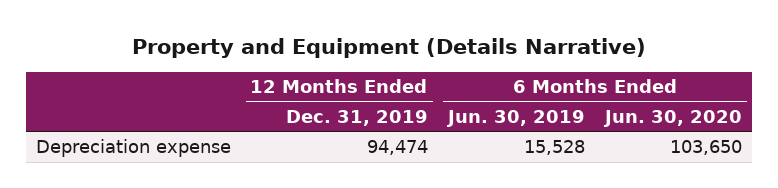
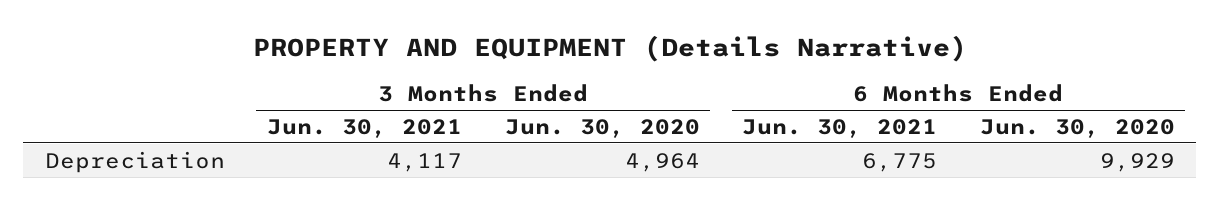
- Property and Equipment (Details Narrative)
+ PROPERTY AND EQUIPMENT (Details Narrative)
- | 12 Months Ended Dec. 31, 2019 | 6 Months Ended Jun. 30, 2019 | 6 Months Ended Jun. 30, 2020
+ | 3 Months Ended Jun. 30, 2021 | 3 Months Ended Jun. 30, 2020 | 6 Months Ended Jun. 30, 2021 | 6 Months Ended Jun. 30, 2020
- Depreciation expense | 94,474 | 15,528 | 103,650
+ Depreciation | 4,117 | 4,964 | 6,775 | 9,929

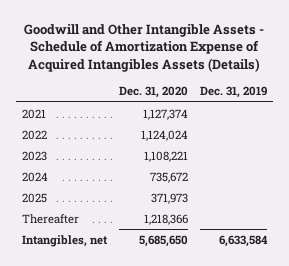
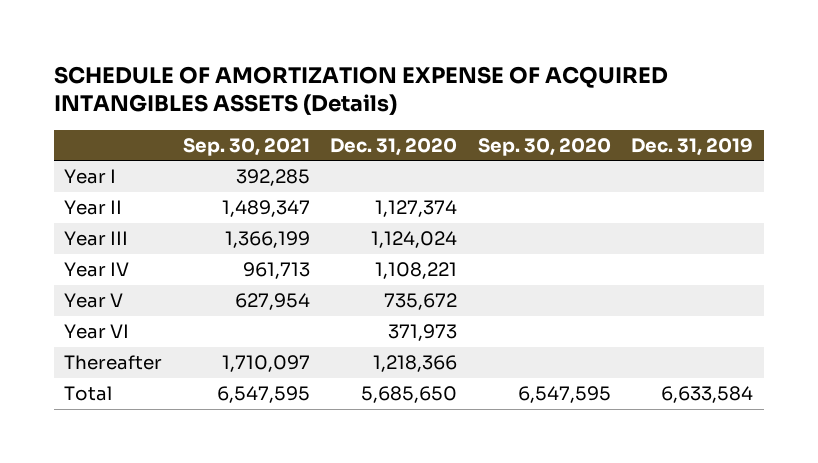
- Goodwill and Other Intangible Assets - Schedule of Amortization Expense of Acquired Intangibles Assets (Details)
+ SCHEDULE OF AMORTIZATION EXPENSE OF ACQUIRED INTANGIBLES ASSETS (Details)
- | Dec. 31, 2020 | Dec. 31, 2019
+ | Sep. 30, 2021 | Dec. 31, 2020 | Sep. 30, 2020 | Dec. 31, 2019
- 2021 | 1,127,374 |
- 2022 | 1,124,024 |
- 2023 | 1,108,221 |
- 2024 | 735,672 |
- 2025 | 371,973 |
+ Year I | 392,285 | | |
+ Year II | 1,489,347 | 1,127,374 | |
+ Year III | 1,366,199 | 1,124,024 | |
+ Year IV | 961,713 | 1,108,221 | |
+ Year V | 627,954 | 735,672 | |
+ Year VI | | 371,973 | |
- Intangibles, net | 5,685,650 | 6,633,584
+ Total | 6,547,595 | 5,685,650 | 6,547,595 | 6,633,584

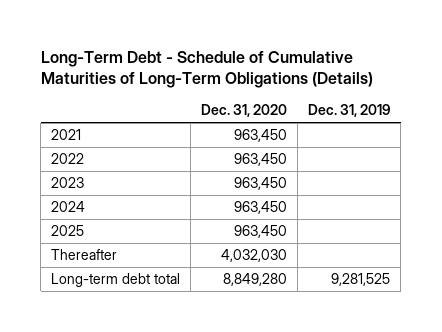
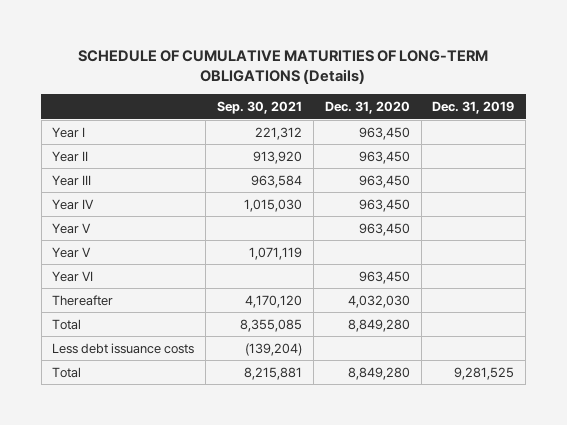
- Long-Term Debt - Schedule of Cumulative Maturities of Long-Term Obligations (Details)
+ SCHEDULE OF CUMULATIVE MATURITIES OF LONG-TERM OBLIGATIONS (Details)
- | Dec. 31, 2020 | Dec. 31, 2019
+ | Sep. 30, 2021 | Dec. 31, 2020 | Dec. 31, 2019
- 2021 | 963,450 |
- 2022 | 963,450 |
- 2023 | 963,450 |
- 2024 | 963,450 |
- 2025 | 963,450 |
+ Year I | 221,312 | 963,450 |
+ Year II | 913,920 | 963,450 |
+ Year III | 963,584 | 963,450 |
+ Year IV | 1,015,030 | 963,450 |
+ Year V | | 963,450 |
+ Year V | 1,071,119 | |
+ Year VI | | 963,450 |
- Long-term debt total | 8,849,280 | 9,281,525
+ Total | 8,355,085 | 8,849,280 |
+ Less debt issuance costs | (139,204) | |
+ Total | 8,215,881 | 8,849,280 | 9,281,525

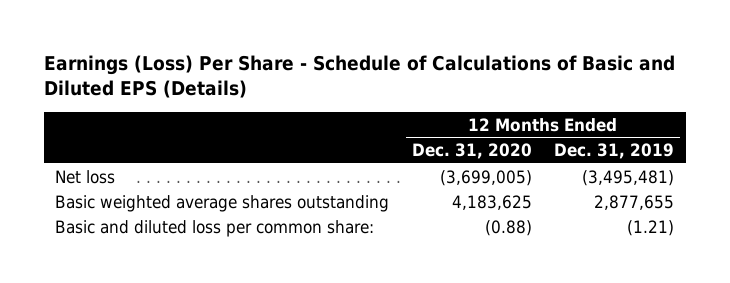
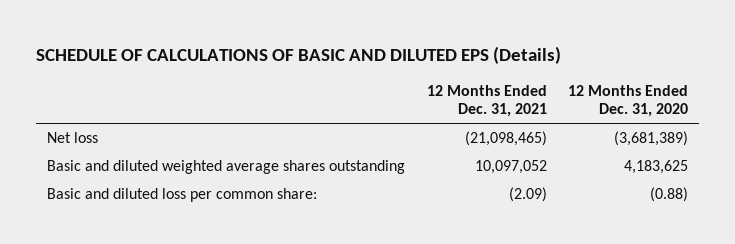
- Earnings (Loss) Per Share - Schedule of Calculations of Basic and Diluted EPS (Details)
+ SCHEDULE OF CALCULATIONS OF BASIC AND DILUTED EPS (Details)
- | 12 Months Ended Dec. 31, 2020 | 12 Months Ended Dec. 31, 2019
+ | 12 Months Ended Dec. 31, 2021 | 12 Months Ended Dec. 31, 2020
- Net loss | (3,699,005) | (3,495,481)
- Basic weighted average shares outstanding | 4,183,625 | 2,877,655
+ Net loss | (21,098,465) | (3,681,389)
+ Basic and diluted weighted average shares outstanding | 10,097,052 | 4,183,625

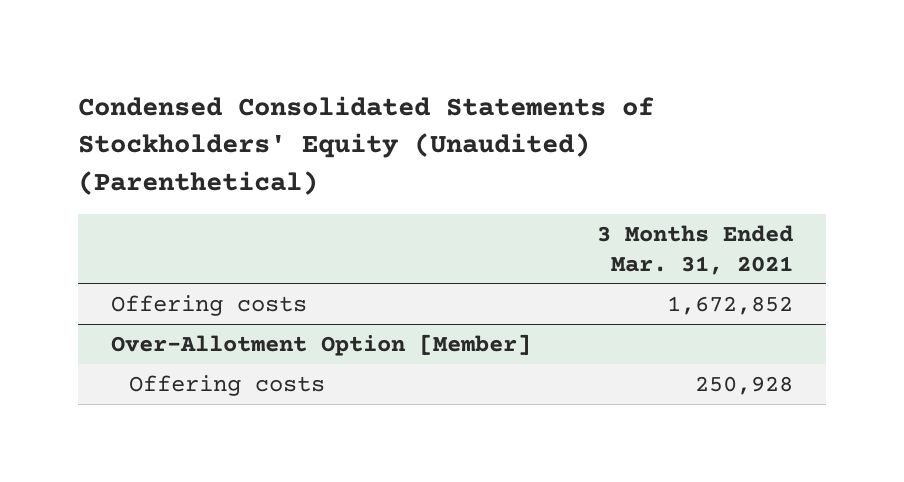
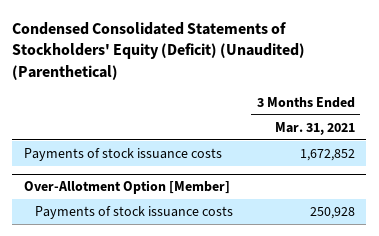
- Condensed Consolidated Statements of Stockholders' Equity (Unaudited) (Parenthetical)
+ Condensed Consolidated Statements of Stockholders' Equity (Deficit) (Unaudited) (Parenthetical)
- Offering costs | 1,672,852
+ Payments of stock issuance costs | 1,672,852
@ Over-Allotment Option [Member]
- Offering costs | 250,928
+ Payments of stock issuance costs | 250,928

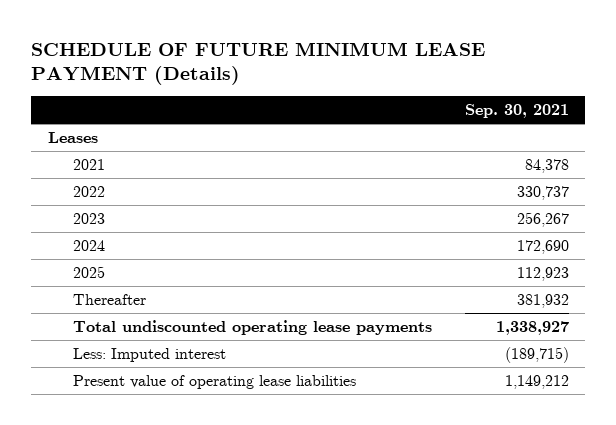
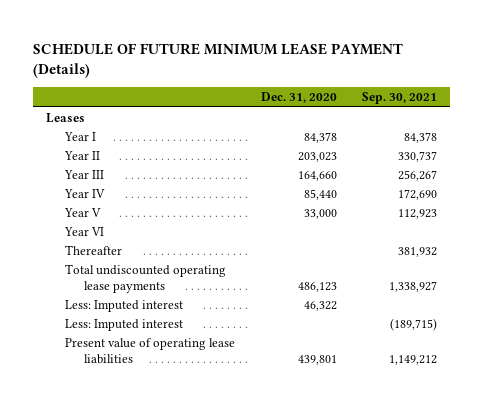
- | Sep. 30, 2021
+ | Dec. 31, 2020 | Sep. 30, 2021
- 2021 | 84,378
- 2022 | 330,737
- 2023 | 256,267
- 2024 | 172,690
- 2025 | 112,923
+ Year I | 84,378 | 84,378
+ Year II | 203,023 | 330,737
+ Year III | 164,660 | 256,267
+ Year IV | 85,440 | 172,690
+ Year V | 33,000 | 112,923
+ Year VI
+ Less: Imputed interest | 46,322 |

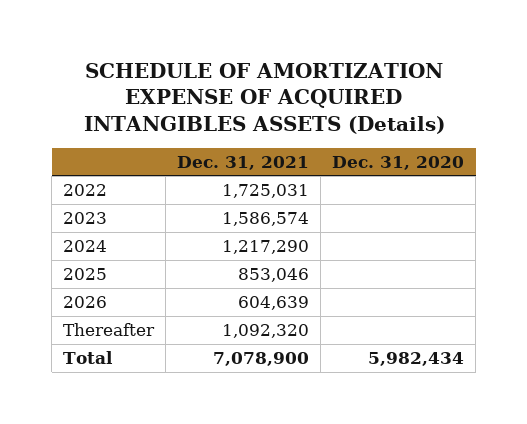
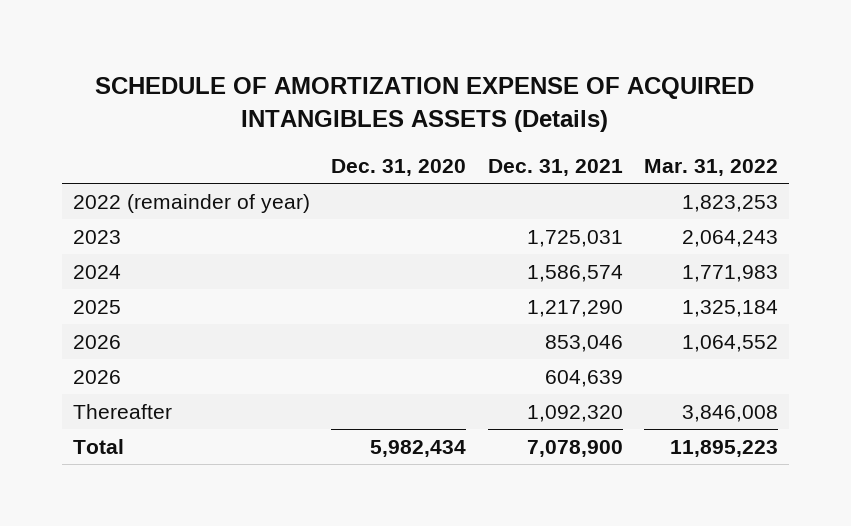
- | Dec. 31, 2021 | Dec. 31, 2020
+ | Dec. 31, 2020 | Dec. 31, 2021 | Mar. 31, 2022
- 2022 | 1,725,031 |
- 2023 | 1,586,574 |
- 2024 | 1,217,290 |
- 2025 | 853,046 |
+ 2022 (remainder of year) | | | 1,823,253
+ 2023 | | 1,725,031 | 2,064,243
+ 2024 | | 1,586,574 | 1,771,983
+ 2025 | | 1,217,290 | 1,325,184
+ 2026 | | 853,046 | 1,064,552

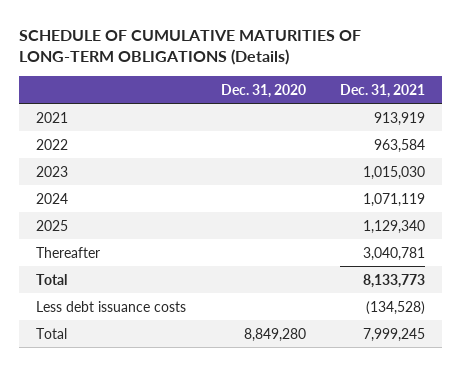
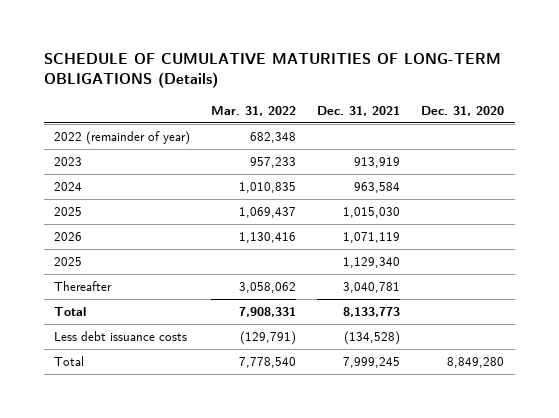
- | Dec. 31, 2020 | Dec. 31, 2021
+ | Mar. 31, 2022 | Dec. 31, 2021 | Dec. 31, 2020
- 2021 | | 913,919
- 2022 | | 963,584
- 2023 | | 1,015,030
- 2024 | | 1,071,119
+ 2022 (remainder of year) | 682,348 | |
+ 2023 | 957,233 | 913,919 |
+ 2024 | 1,010,835 | 963,584 |
+ 2025 | 1,069,437 | 1,015,030 |
+ 2026 | 1,130,416 | 1,071,119 |

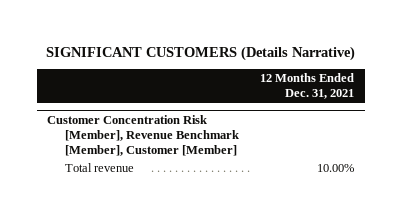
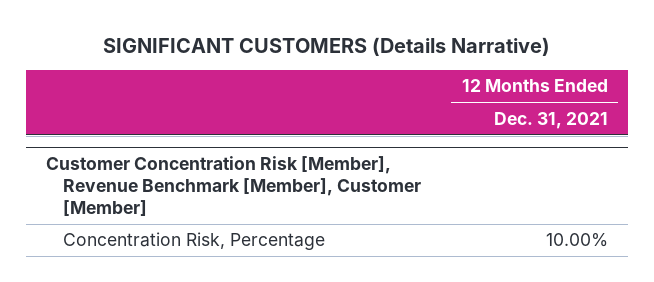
@ Customer Concentration Risk [Member], Revenue Benchmark [Member], Customer [Member]
- Total revenue | 10.00%
+ Concentration Risk, Percentage | 10.00%

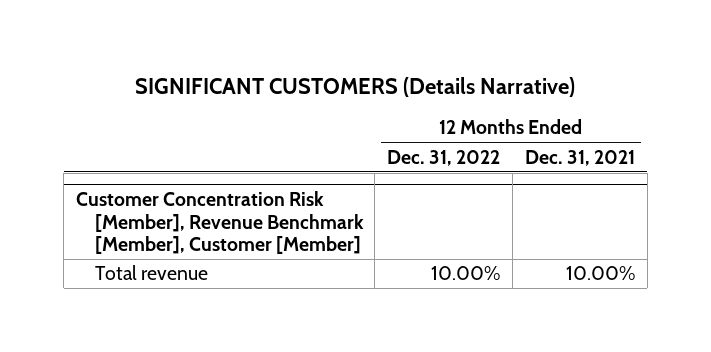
- | 12 Months Ended Dec. 31, 2021
+ | 12 Months Ended Dec. 31, 2022 | 12 Months Ended Dec. 31, 2021
@ Customer Concentration Risk [Member], Revenue Benchmark [Member], Customer [Member]
- Concentration Risk, Percentage | 10.00%
+ Total revenue | 10.00% | 10.00%

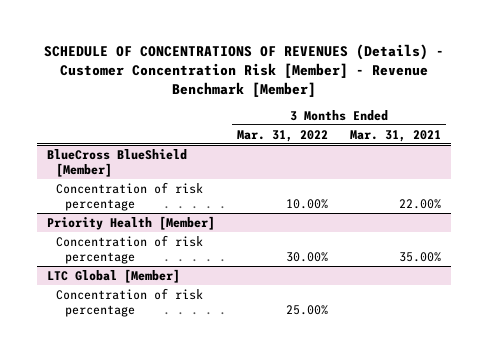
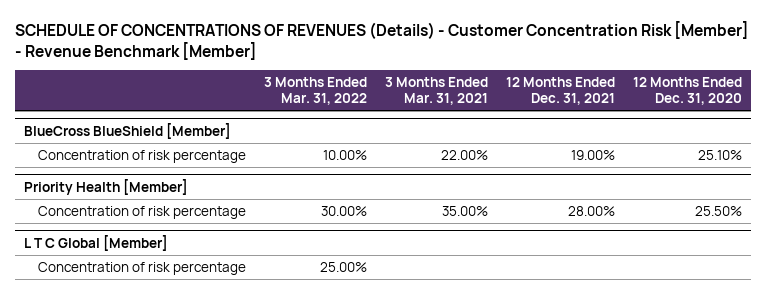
- | 3 Months Ended Mar. 31, 2022 | 3 Months Ended Mar. 31, 2021
+ | 3 Months Ended Mar. 31, 2022 | 3 Months Ended Mar. 31, 2021 | 12 Months Ended Dec. 31, 2021 | 12 Months Ended Dec. 31, 2020
- LTC Global [Member]
+ L T C Global [Member]

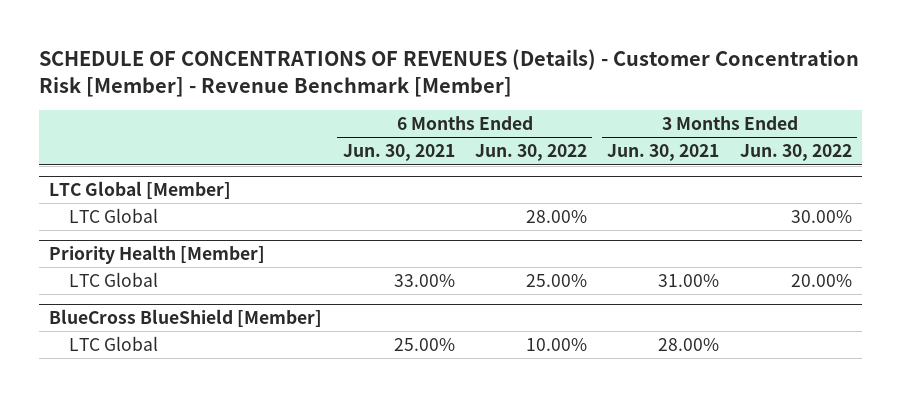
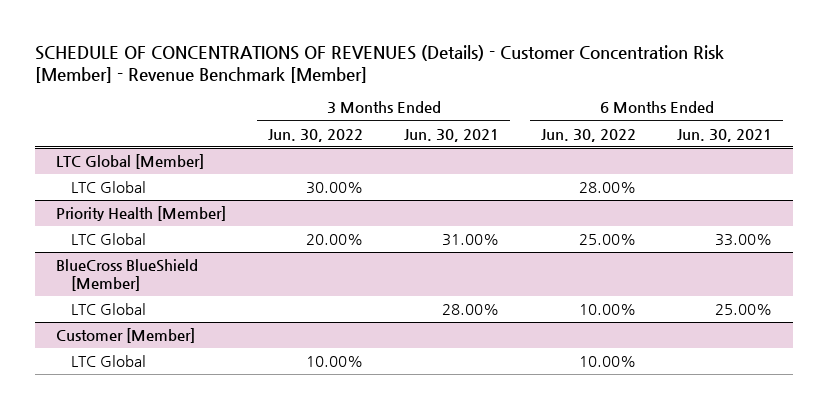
- | 6 Months Ended Jun. 30, 2021 | 6 Months Ended Jun. 30, 2022 | 3 Months Ended Jun. 30, 2021 | 3 Months Ended Jun. 30, 2022
+ | 3 Months Ended Jun. 30, 2022 | 3 Months Ended Jun. 30, 2021 | 6 Months Ended Jun. 30, 2022 | 6 Months Ended Jun. 30, 2021
+ Customer [Member]
+ LTC Global | 10.00% | | 10.00% |

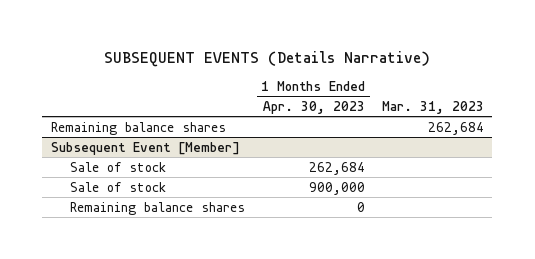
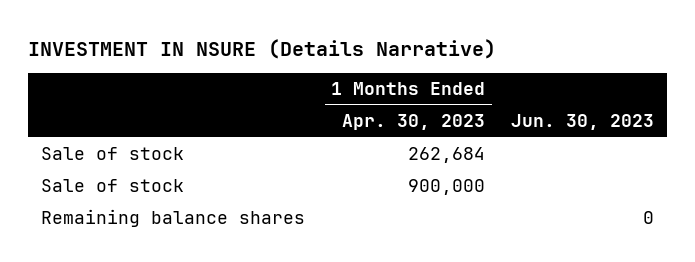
- SUBSEQUENT EVENTS (Details Narrative)
+ INVESTMENT IN NSURE (Details Narrative)
- | 1 Months Ended Apr. 30, 2023 | Mar. 31, 2023
+ | 1 Months Ended Apr. 30, 2023 | Jun. 30, 2023
- Subsequent Event [Member]
- Remaining balance shares | 0 |
moved down: Remaining balance shares | | 0

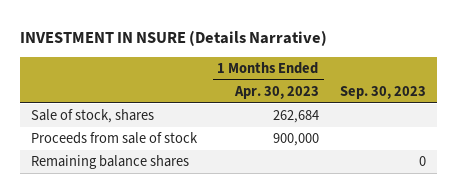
- | 1 Months Ended Apr. 30, 2023 | Jun. 30, 2023
+ | 1 Months Ended Apr. 30, 2023 | Sep. 30, 2023
- Sale of stock | 262,684 |
- Sale of stock | 900,000 |
+ Sale of stock, shares | 262,684 |
+ Proceeds from sale of stock | 900,000 |

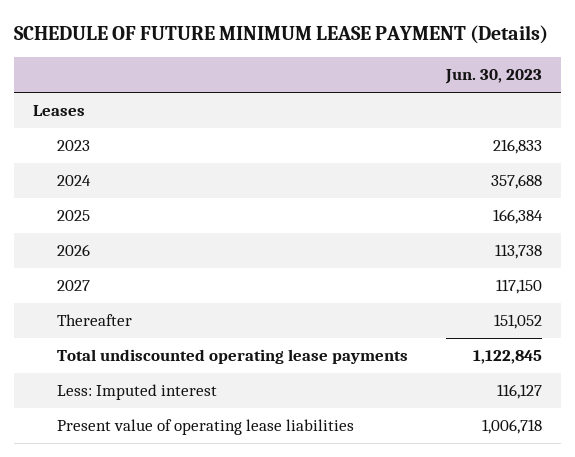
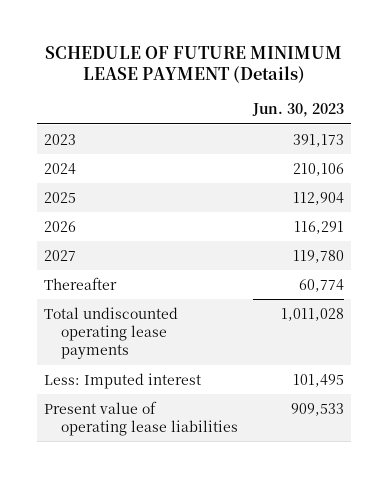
- Leases
- 2023 | 216,833
- 2024 | 357,688
- 2025 | 166,384
- 2026 | 113,738
- 2027 | 117,150
- Thereafter | 151,052
- Total undiscounted operating lease payments | 1,122,845
- Less: Imputed interest | 116,127
- Present value of operating lease liabilities | 1,006,718
+ 2023 | 391,173
+ 2024 | 210,106
+ 2025 | 112,904
+ 2026 | 116,291
+ 2027 | 119,780
+ Thereafter | 60,774
+ Total undiscounted operating lease payments | 1,011,028
+ Less: Imputed interest | 101,495
+ Present value of operating lease liabilities | 909,533

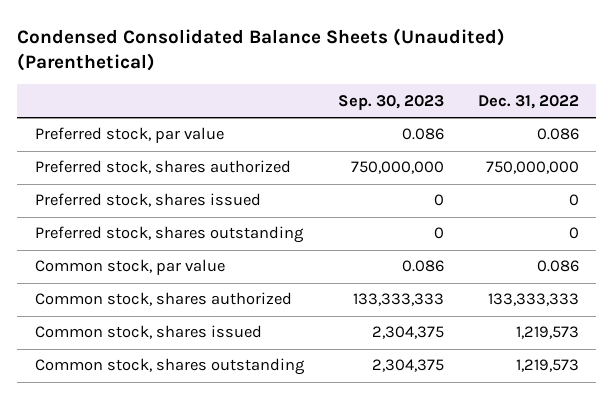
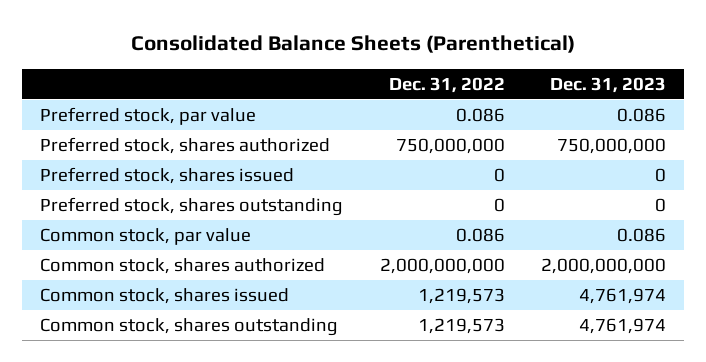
- Condensed Consolidated Balance Sheets (Unaudited) (Parenthetical)
+ Consolidated Balance Sheets (Parenthetical)
- | Sep. 30, 2023 | Dec. 31, 2022
+ | Dec. 31, 2022 | Dec. 31, 2023
- Common stock, shares authorized | 133,333,333 | 133,333,333
+ Common stock, shares authorized | 2,000,000,000 | 2,000,000,000

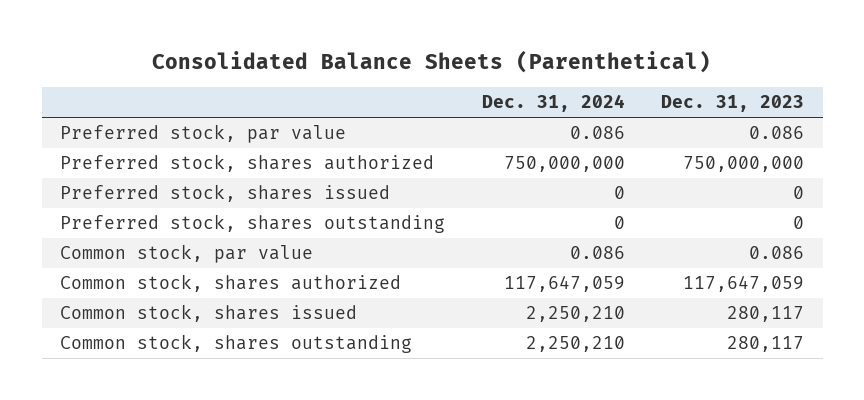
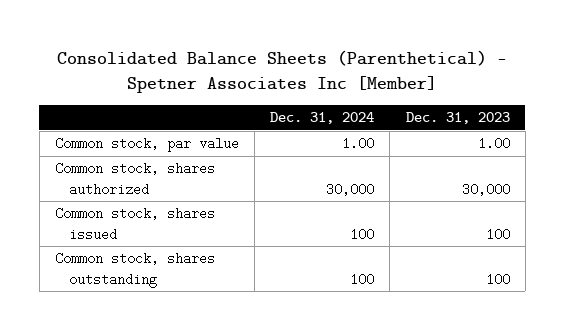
- Consolidated Balance Sheets (Parenthetical)
+ Consolidated Balance Sheets (Parenthetical) - Spetner Associates Inc [Member]
- Preferred stock, par value | 0.086 | 0.086
- Preferred stock, shares authorized | 750,000,000 | 750,000,000
- Preferred stock, shares issued | 0 | 0
- Preferred stock, shares outstanding | 0 | 0
- Common stock, par value | 0.086 | 0.086
- Common stock, shares authorized | 117,647,059 | 117,647,059
- Common stock, shares issued | 2,250,210 | 280,117
- Common stock, shares outstanding | 2,250,210 | 280,117
+ Common stock, par value | 1.00 | 1.00
+ Common stock, shares authorized | 30,000 | 30,000
+ Common stock, shares issued | 100 | 100
+ Common stock, shares outstanding | 100 | 100

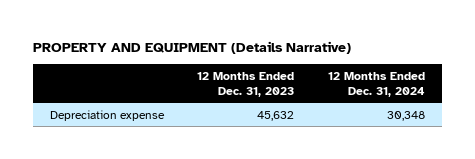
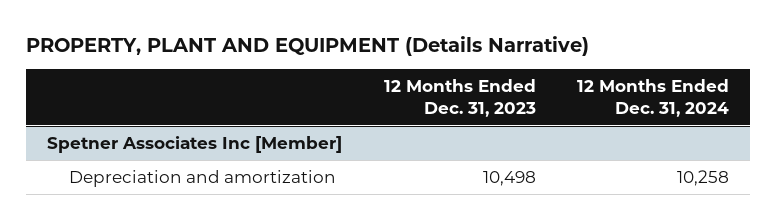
- PROPERTY AND EQUIPMENT (Details Narrative)
+ PROPERTY, PLANT AND EQUIPMENT (Details Narrative)
- Depreciation expense | 45,632 | 30,348
+ Spetner Associates Inc [Member]
+ Depreciation and amortization | 10,498 | 10,258

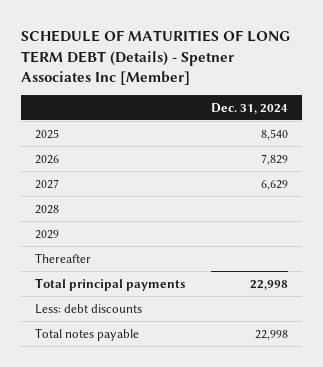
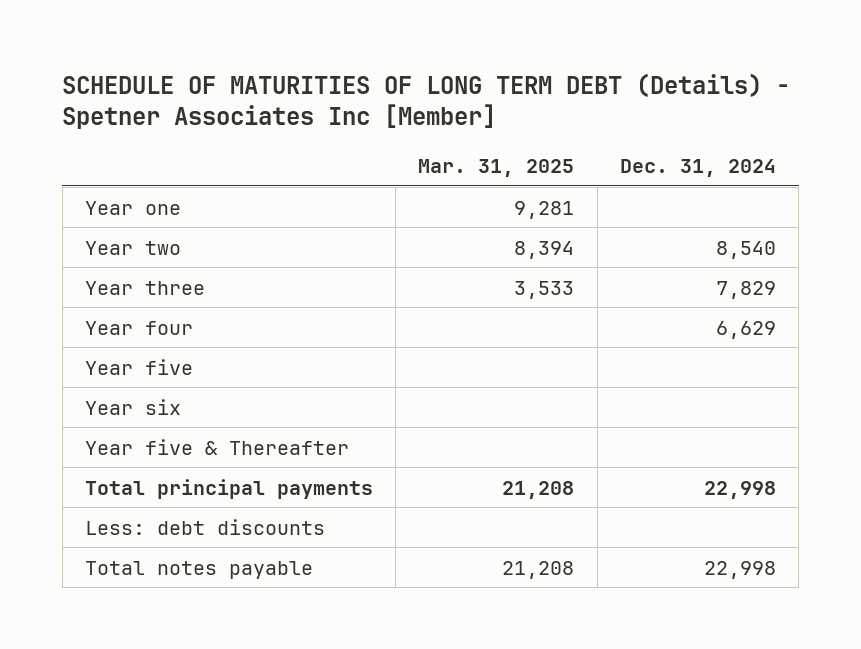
- | Dec. 31, 2024
+ | Mar. 31, 2025 | Dec. 31, 2024
- 2025 | 8,540
- 2026 | 7,829
- 2027 | 6,629
- 2028
- 2029
- Thereafter
+ Year one | 9,281 |
+ Year two | 8,394 | 8,540
+ Year three | 3,533 | 7,829
+ Year four | | 6,629
+ Year five
+ Year six
+ Year five & Thereafter

